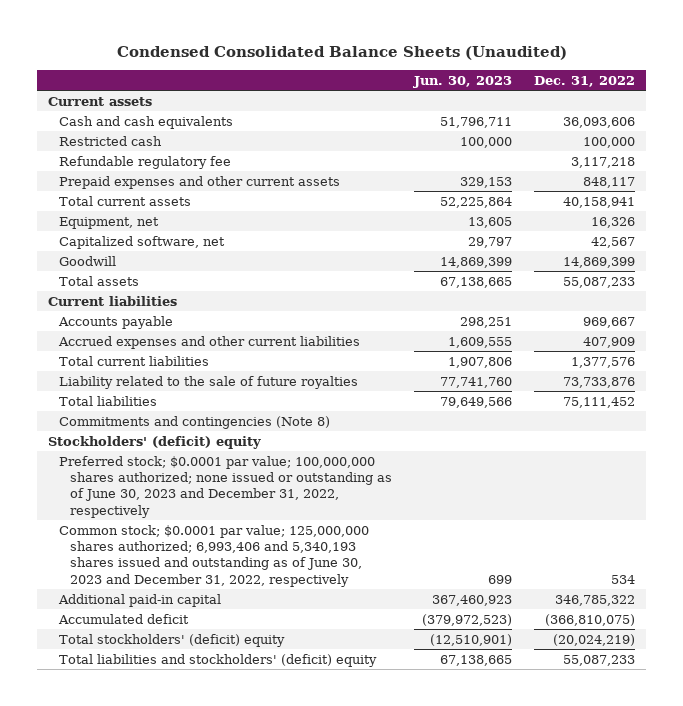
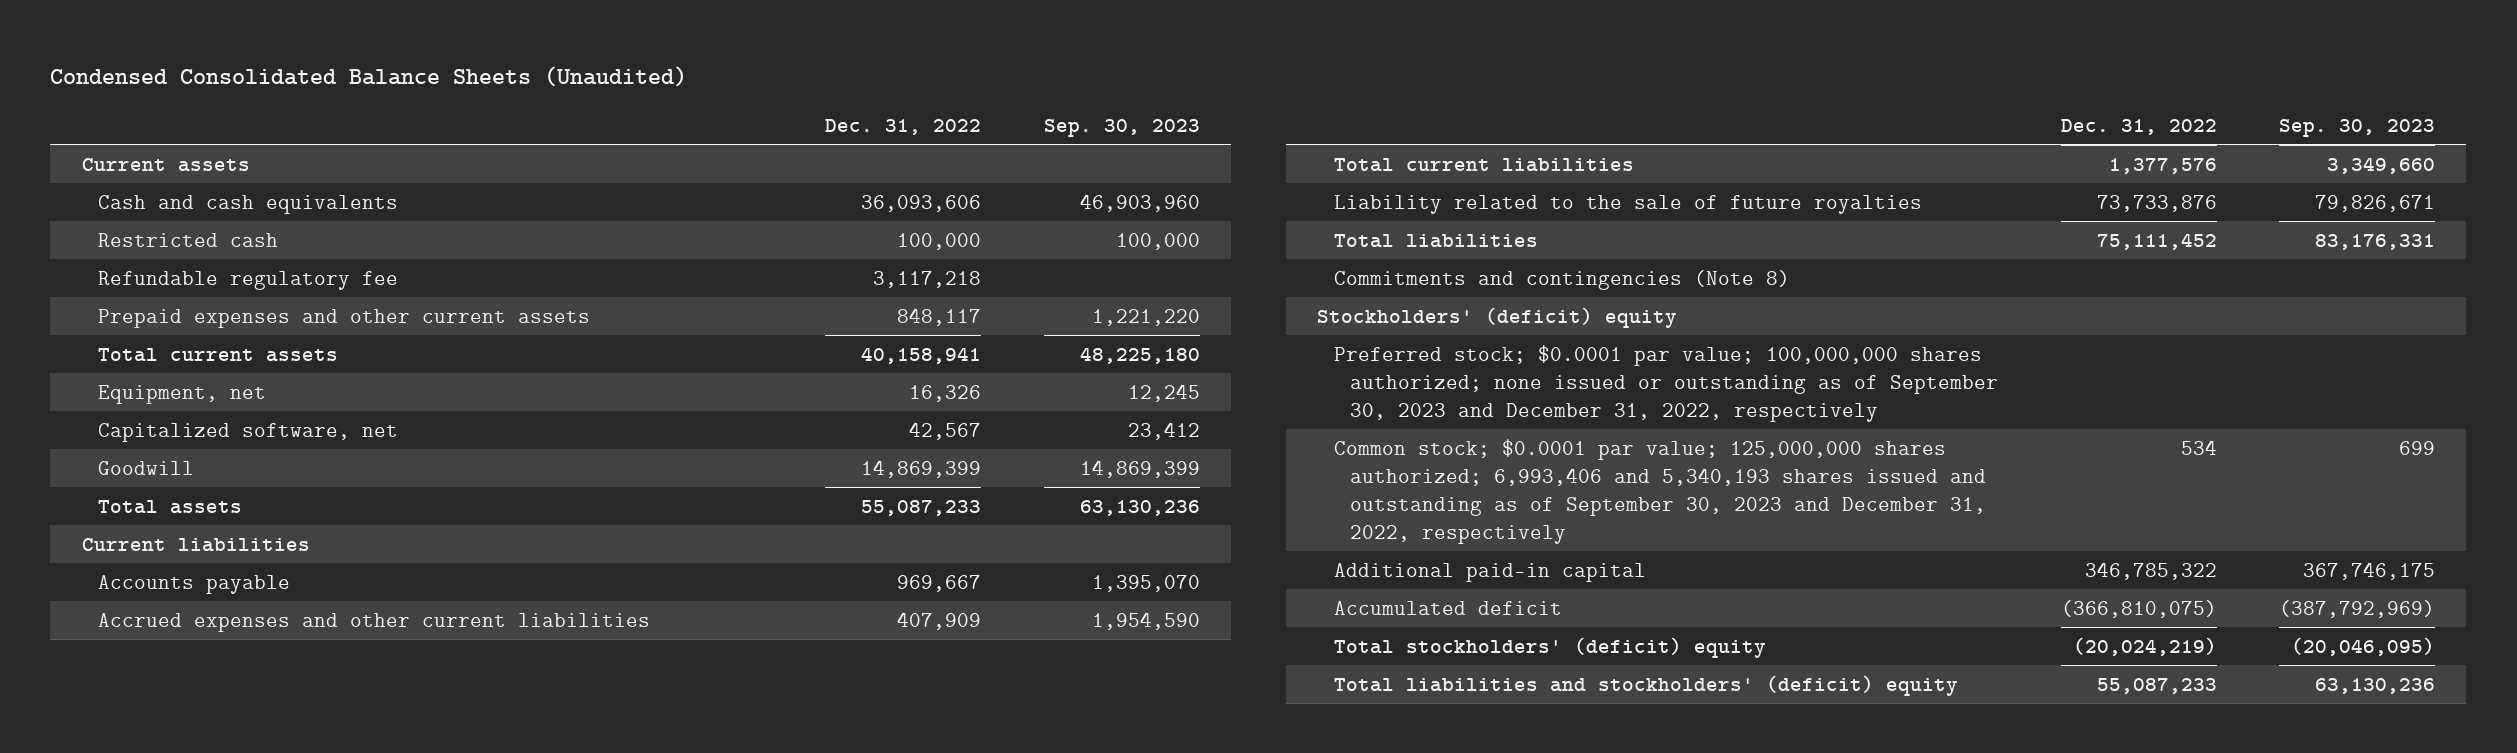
- | Jun. 30, 2023 | Dec. 31, 2022
+ | Dec. 31, 2022 | Sep. 30, 2023
- Preferred stock; $0.0001 par value; 100,000,000 shares authorized; none issued or outstanding as of June 30, 2023 and December 31, 2022, respectively
- Common stock; $0.0001 par value; 125,000,000 shares authorized; 6,993,406 and 5,340,193 shares issued and outstanding as of June 30, 2023 and December 31, 2022, respectively | 699 | 534
+ Preferred stock; $0.0001 par value; 100,000,000 shares authorized; none issued or outstanding as of September 30, 2023 and December 31, 2022, respectively
+ Common stock; $0.0001 par value; 125,000,000 shares authorized; 6,993,406 and 5,340,193 shares issued and outstanding as of September 30, 2023 and December 31, 2022, respectively | 534 | 699

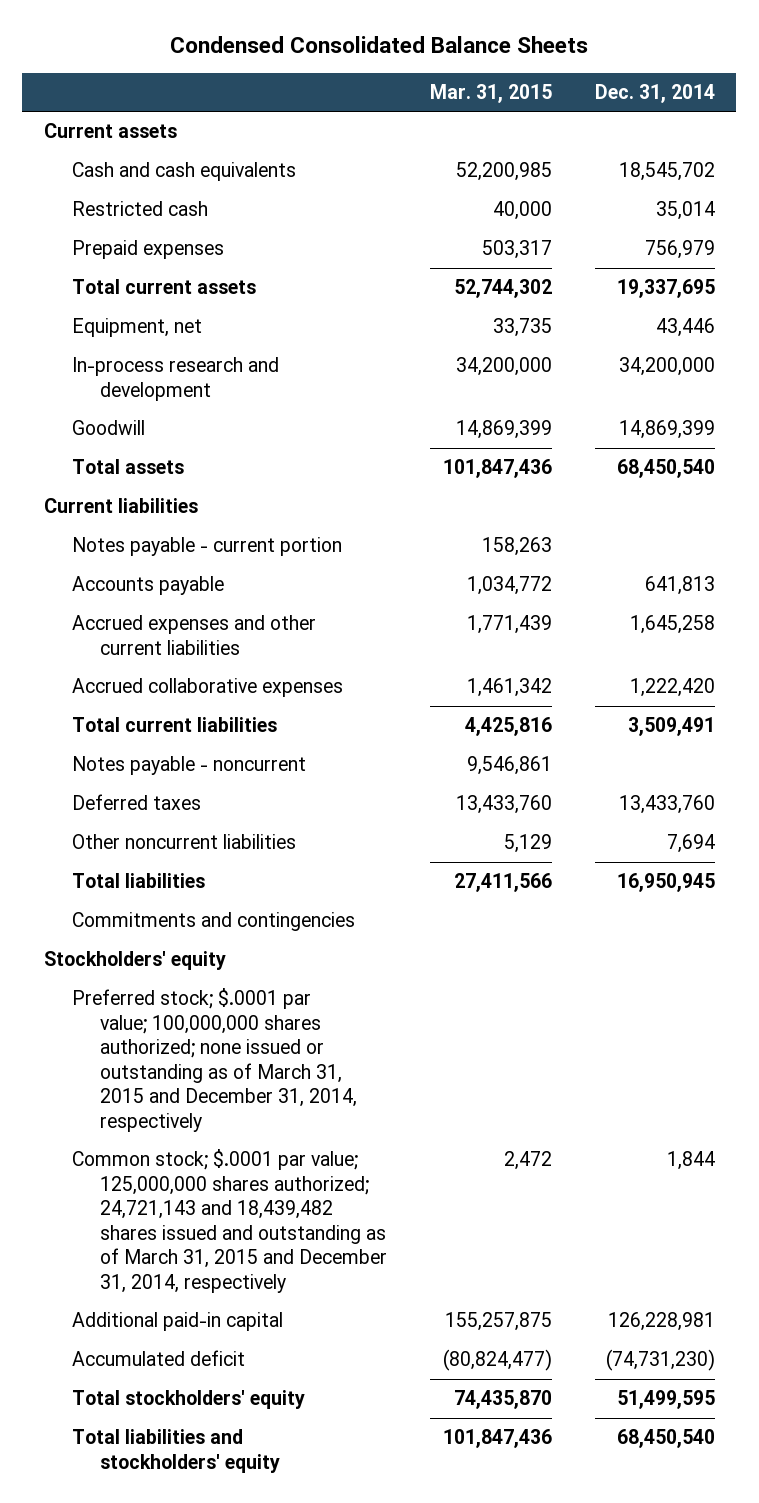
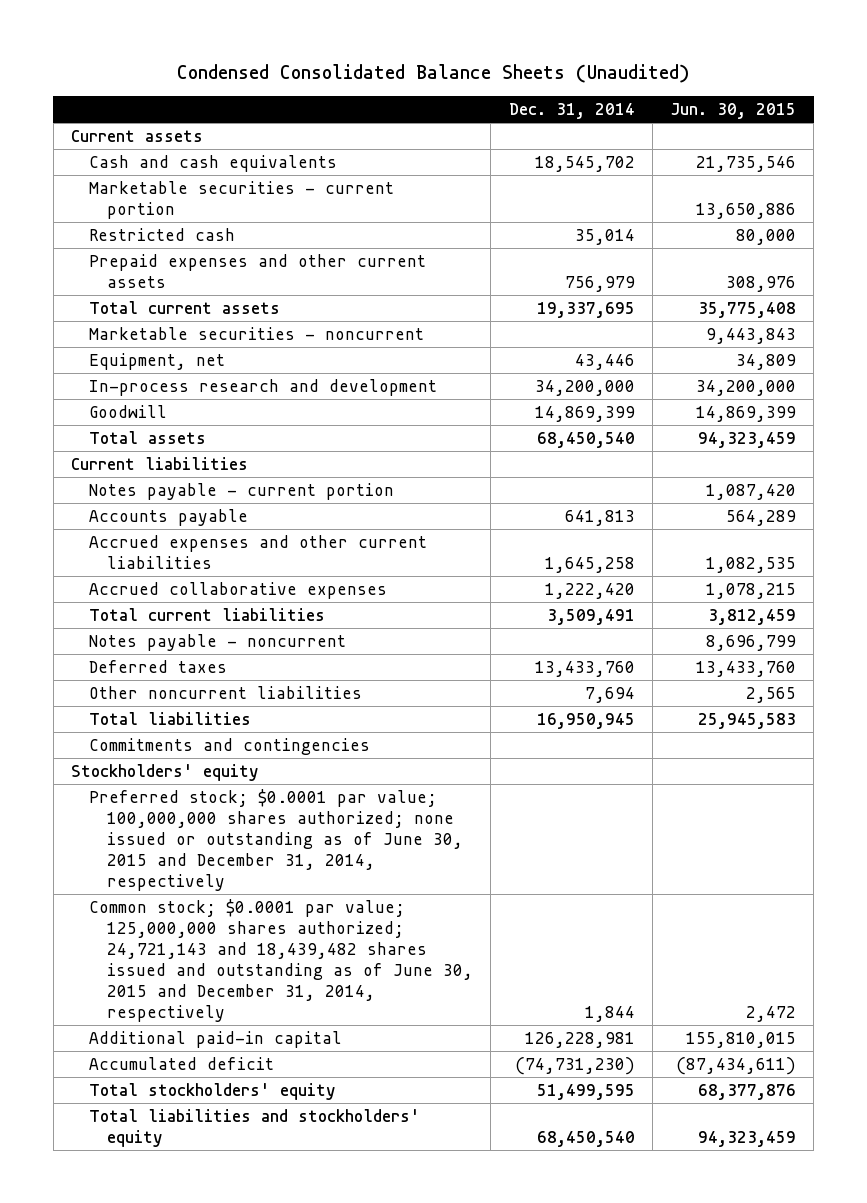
- Condensed Consolidated Balance Sheets
+ Condensed Consolidated Balance Sheets (Unaudited)
- | Mar. 31, 2015 | Dec. 31, 2014
+ | Dec. 31, 2014 | Jun. 30, 2015
+ Marketable securities - current portion | | 13,650,886
- Prepaid expenses | 503,317 | 756,979
+ Prepaid expenses and other current assets | 756,979 | 308,976
+ Marketable securities - noncurrent | | 9,443,843
- Preferred stock; $.0001 par value; 100,000,000 shares authorized; none issued or outstanding as of March 31, 2015 and December 31, 2014, respectively
- Common stock; $.0001 par value; 125,000,000 shares authorized; 24,721,143 and 18,439,482 shares issued and outstanding as of March 31, 2015 and December 31, 2014, respectively | 2,472 | 1,844
+ Preferred stock; $0.0001 par value; 100,000,000 shares authorized; none issued or outstanding as of June 30, 2015 and December 31, 2014, respectively
+ Common stock; $0.0001 par value; 125,000,000 shares authorized; 24,721,143 and 18,439,482 shares issued and outstanding as of June 30, 2015 and December 31, 2014, respectively | 1,844 | 2,472

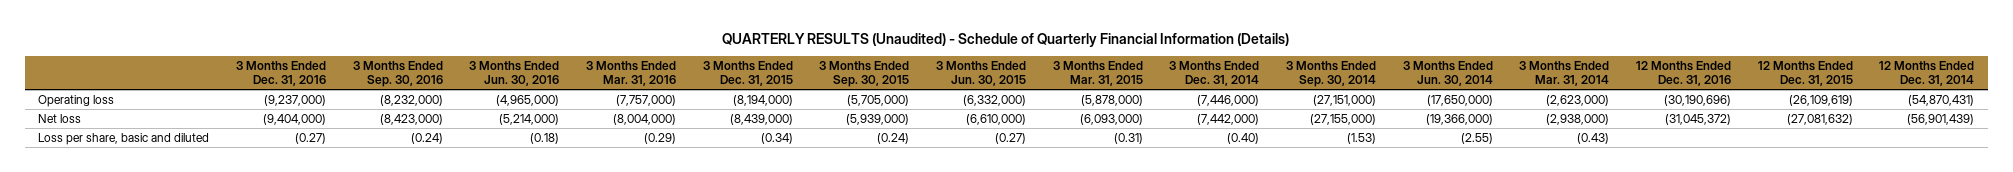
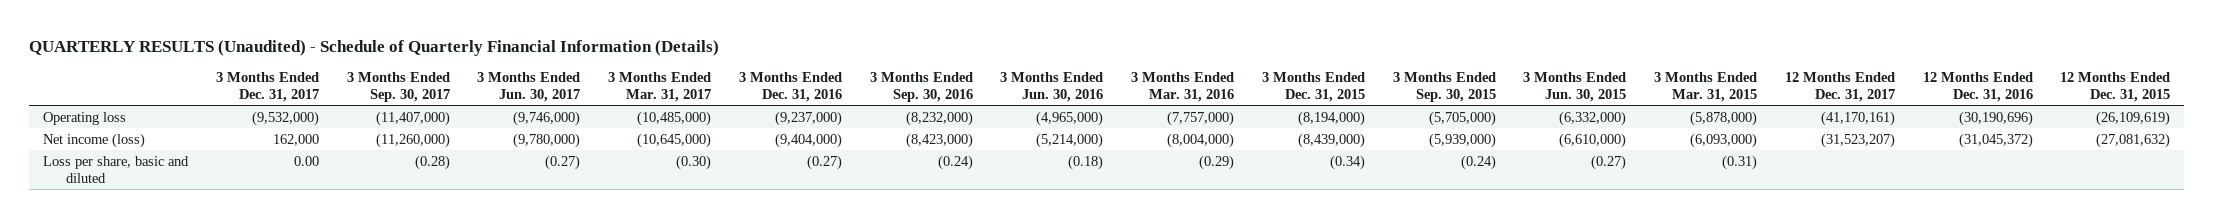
- | 3 Months Ended Dec. 31, 2016 | 3 Months Ended Sep. 30, 2016 | 3 Months Ended Jun. 30, 2016 | 3 Months Ended Mar. 31, 2016 | 3 Months Ended Dec. 31, 2015 | 3 Months Ended Sep. 30, 2015 | 3 Months Ended Jun. 30, 2015 | 3 Months Ended Mar. 31, 2015 | 3 Months Ended Dec. 31, 2014 | 3 Months Ended Sep. 30, 2014 | 3 Months Ended Jun. 30, 2014 | 3 Months Ended Mar. 31, 2014 | 12 Months Ended Dec. 31, 2016 | 12 Months Ended Dec. 31, 2015 | 12 Months Ended Dec. 31, 2014
+ | 3 Months Ended Dec. 31, 2017 | 3 Months Ended Sep. 30, 2017 | 3 Months Ended Jun. 30, 2017 | 3 Months Ended Mar. 31, 2017 | 3 Months Ended Dec. 31, 2016 | 3 Months Ended Sep. 30, 2016 | 3 Months Ended Jun. 30, 2016 | 3 Months Ended Mar. 31, 2016 | 3 Months Ended Dec. 31, 2015 | 3 Months Ended Sep. 30, 2015 | 3 Months Ended Jun. 30, 2015 | 3 Months Ended Mar. 31, 2015 | 12 Months Ended Dec. 31, 2017 | 12 Months Ended Dec. 31, 2016 | 12 Months Ended Dec. 31, 2015
- Net loss | (9,404,000) | (8,423,000) | (5,214,000) | (8,004,000) | (8,439,000) | (5,939,000) | (6,610,000) | (6,093,000) | (7,442,000) | (27,155,000) | (19,366,000) | (2,938,000) | (31,045,372) | (27,081,632) | (56,901,439)
+ Net income (loss) | 162,000 | (11,260,000) | (9,780,000) | (10,645,000) | (9,404,000) | (8,423,000) | (5,214,000) | (8,004,000) | (8,439,000) | (5,939,000) | (6,610,000) | (6,093,000) | (31,523,207) | (31,045,372) | (27,081,632)

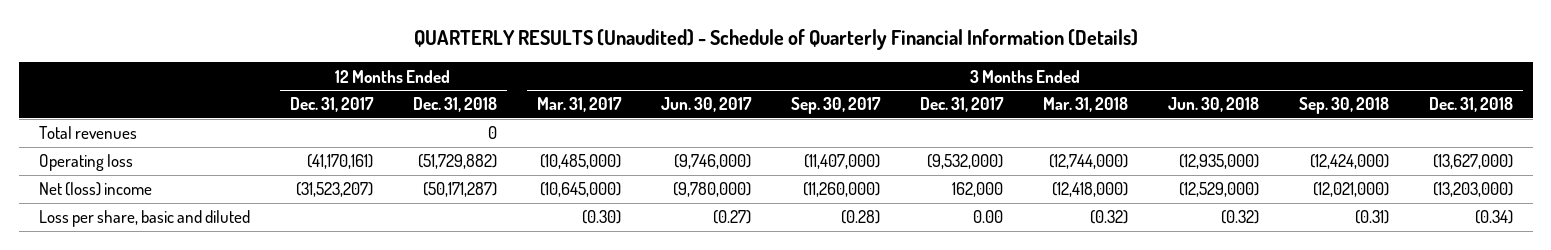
- | 3 Months Ended Dec. 31, 2017 | 3 Months Ended Sep. 30, 2017 | 3 Months Ended Jun. 30, 2017 | 3 Months Ended Mar. 31, 2017 | 3 Months Ended Dec. 31, 2016 | 3 Months Ended Sep. 30, 2016 | 3 Months Ended Jun. 30, 2016 | 3 Months Ended Mar. 31, 2016 | 3 Months Ended Dec. 31, 2015 | 3 Months Ended Sep. 30, 2015 | 3 Months Ended Jun. 30, 2015 | 3 Months Ended Mar. 31, 2015 | 12 Months Ended Dec. 31, 2017 | 12 Months Ended Dec. 31, 2016 | 12 Months Ended Dec. 31, 2015
+ | 12 Months Ended Dec. 31, 2017 | 12 Months Ended Dec. 31, 2018 | 3 Months Ended Mar. 31, 2017 | 3 Months Ended Jun. 30, 2017 | 3 Months Ended Sep. 30, 2017 | 3 Months Ended Dec. 31, 2017 | 3 Months Ended Mar. 31, 2018 | 3 Months Ended Jun. 30, 2018 | 3 Months Ended Sep. 30, 2018 | 3 Months Ended Dec. 31, 2018
+ Total revenues | | 0 | | | | | | | |
- Net income (loss) | 162,000 | (11,260,000) | (9,780,000) | (10,645,000) | (9,404,000) | (8,423,000) | (5,214,000) | (8,004,000) | (8,439,000) | (5,939,000) | (6,610,000) | (6,093,000) | (31,523,207) | (31,045,372) | (27,081,632)
+ Net (loss) income | (31,523,207) | (50,171,287) | (10,645,000) | (9,780,000) | (11,260,000) | 162,000 | (12,418,000) | (12,529,000) | (12,021,000) | (13,203,000)

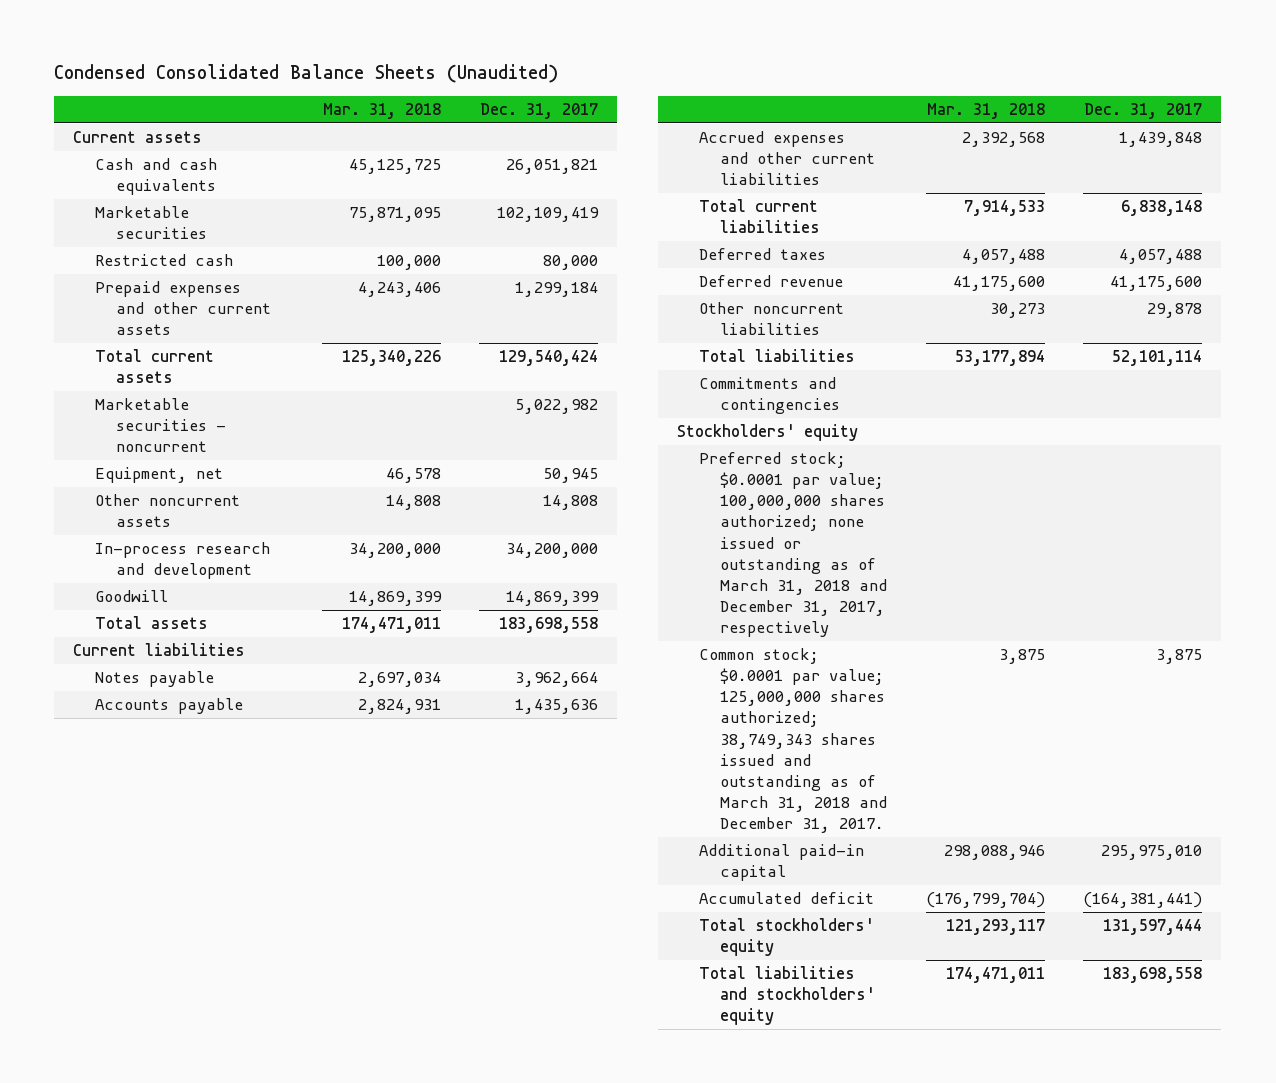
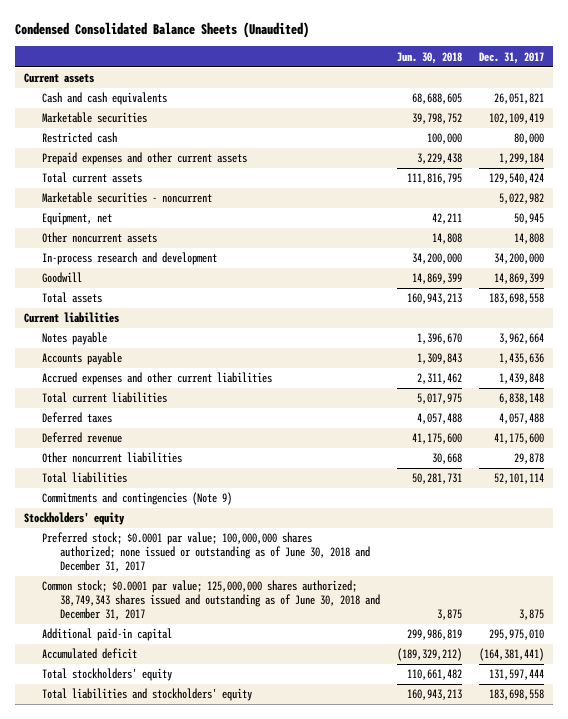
- | Mar. 31, 2018 | Dec. 31, 2017
+ | Jun. 30, 2018 | Dec. 31, 2017
- Commitments and contingencies
+ Commitments and contingencies (Note 9)
- Preferred stock; $0.0001 par value; 100,000,000 shares authorized; none issued or outstanding as of March 31, 2018 and December 31, 2017, respectively
- Common stock; $0.0001 par value; 125,000,000 shares authorized; 38,749,343 shares issued and outstanding as of March 31, 2018 and December 31, 2017. | 3,875 | 3,875
+ Preferred stock; $0.0001 par value; 100,000,000 shares authorized; none issued or outstanding as of June 30, 2018 and December 31, 2017
+ Common stock; $0.0001 par value; 125,000,000 shares authorized; 38,749,343 shares issued and outstanding as of June 30, 2018 and December 31, 2017 | 3,875 | 3,875

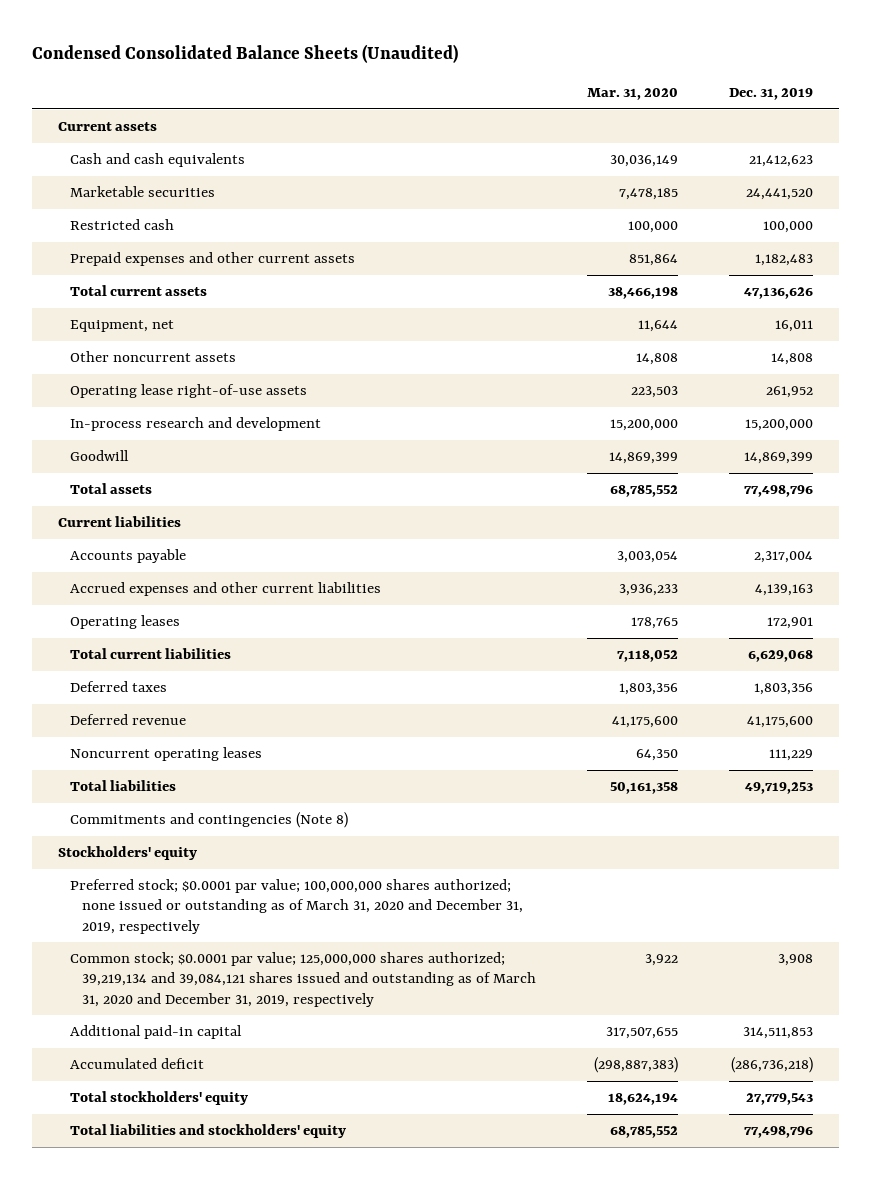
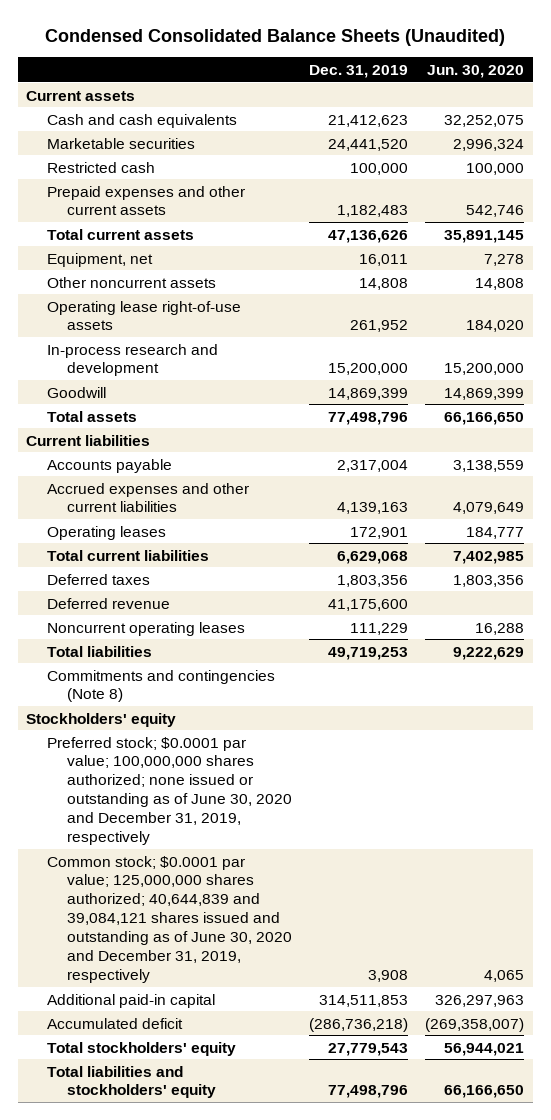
- | Mar. 31, 2020 | Dec. 31, 2019
+ | Dec. 31, 2019 | Jun. 30, 2020
- Preferred stock; $0.0001 par value; 100,000,000 shares authorized; none issued or outstanding as of March 31, 2020 and December 31, 2019, respectively
- Common stock; $0.0001 par value; 125,000,000 shares authorized; 39,219,134 and 39,084,121 shares issued and outstanding as of March 31, 2020 and December 31, 2019, respectively | 3,922 | 3,908
+ Preferred stock; $0.0001 par value; 100,000,000 shares authorized; none issued or outstanding as of June 30, 2020 and December 31, 2019, respectively
+ Common stock; $0.0001 par value; 125,000,000 shares authorized; 40,644,839 and 39,084,121 shares issued and outstanding as of June 30, 2020 and December 31, 2019, respectively | 3,908 | 4,065

